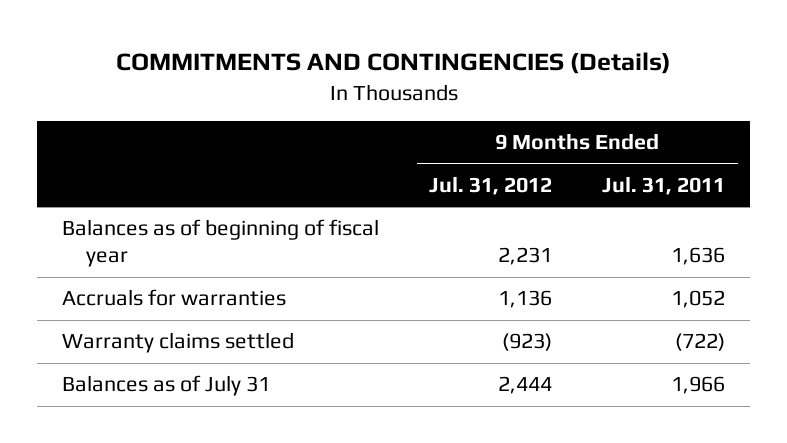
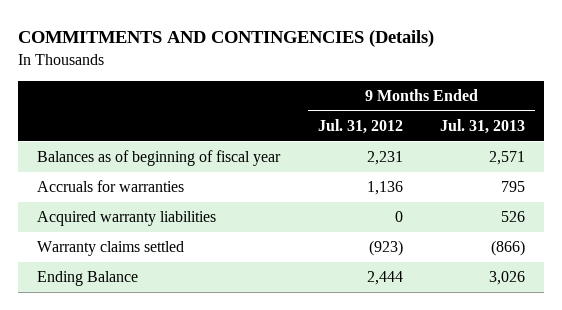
- | 9 Months Ended Jul. 31, 2012 | 9 Months Ended Jul. 31, 2011
+ | 9 Months Ended Jul. 31, 2012 | 9 Months Ended Jul. 31, 2013
+ Acquired warranty liabilities | 0 | 526
- Balances as of July 31 | 2,444 | 1,966
+ Ending Balance | 2,444 | 3,026

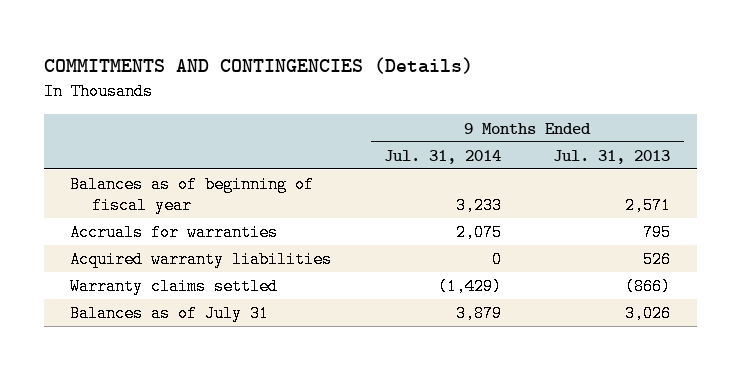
- | 9 Months Ended Jul. 31, 2012 | 9 Months Ended Jul. 31, 2013
+ | 9 Months Ended Jul. 31, 2014 | 9 Months Ended Jul. 31, 2013
- Ending Balance | 2,444 | 3,026
+ Balances as of July 31 | 3,879 | 3,026

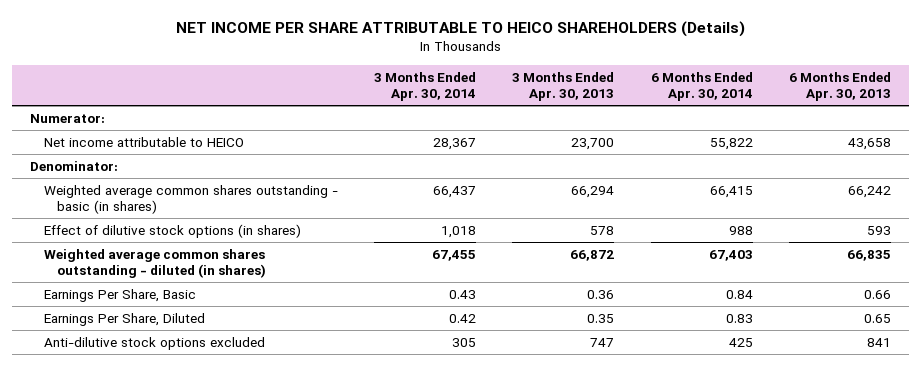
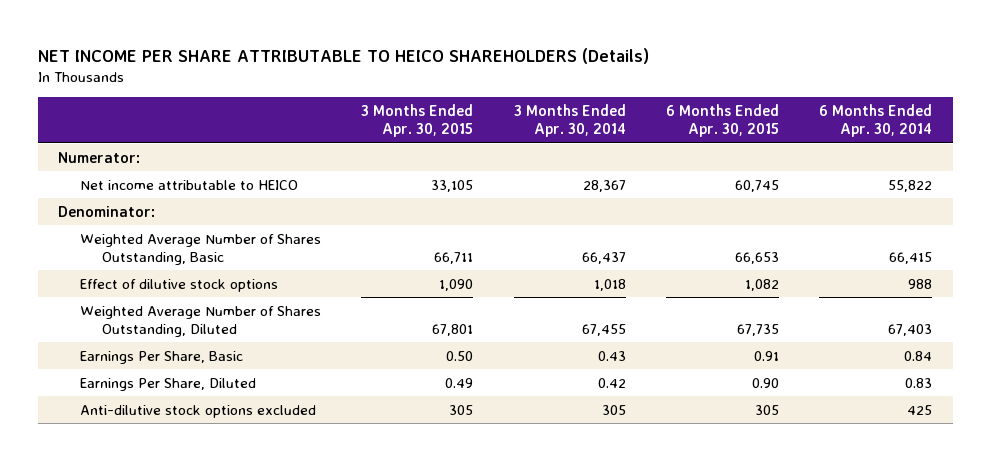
- | 3 Months Ended Apr. 30, 2014 | 3 Months Ended Apr. 30, 2013 | 6 Months Ended Apr. 30, 2014 | 6 Months Ended Apr. 30, 2013
+ | 3 Months Ended Apr. 30, 2015 | 3 Months Ended Apr. 30, 2014 | 6 Months Ended Apr. 30, 2015 | 6 Months Ended Apr. 30, 2014
- Weighted average common shares outstanding - basic (in shares) | 66,437 | 66,294 | 66,415 | 66,242
- Effect of dilutive stock options (in shares) | 1,018 | 578 | 988 | 593
- Weighted average common shares outstanding - diluted (in shares) | 67,455 | 66,872 | 67,403 | 66,835
+ Weighted Average Number of Shares Outstanding, Basic | 66,711 | 66,437 | 66,653 | 66,415
+ Effect of dilutive stock options | 1,090 | 1,018 | 1,082 | 988
+ Weighted Average Number of Shares Outstanding, Diluted | 67,801 | 67,455 | 67,735 | 67,403

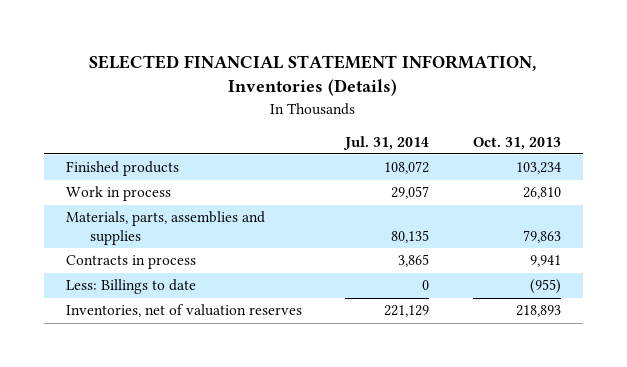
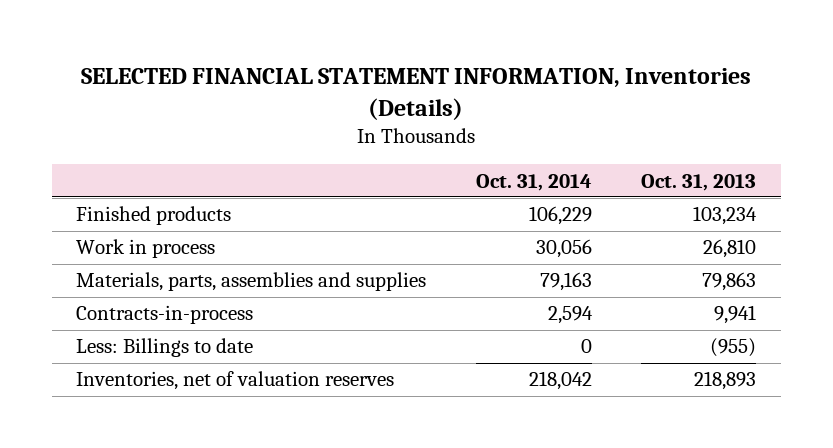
- | Jul. 31, 2014 | Oct. 31, 2013
+ | Oct. 31, 2014 | Oct. 31, 2013
- Contracts in process | 3,865 | 9,941
+ Contracts-in-process | 2,594 | 9,941

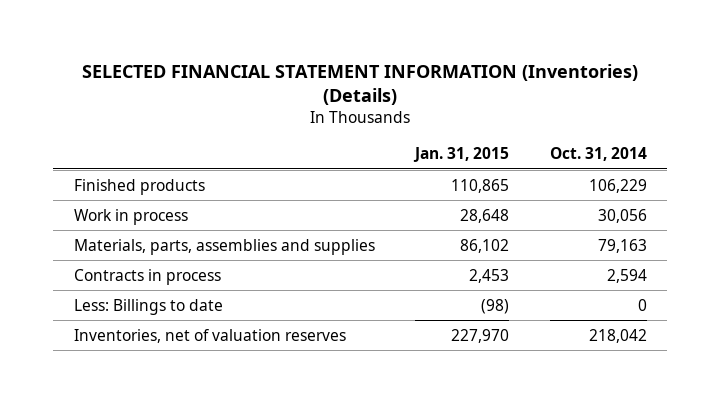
- SELECTED FINANCIAL STATEMENT INFORMATION, Inventories (Details)
+ SELECTED FINANCIAL STATEMENT INFORMATION (Inventories) (Details)
- | Oct. 31, 2014 | Oct. 31, 2013
+ | Jan. 31, 2015 | Oct. 31, 2014
- Contracts-in-process | 2,594 | 9,941
+ Contracts in process | 2,453 | 2,594

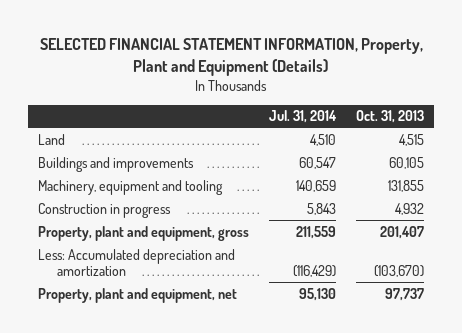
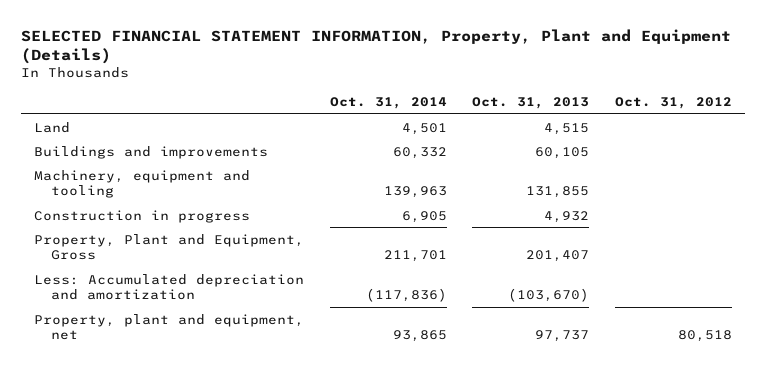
- | Jul. 31, 2014 | Oct. 31, 2013
+ | Oct. 31, 2014 | Oct. 31, 2013 | Oct. 31, 2012
- Property, plant and equipment, gross | 211,559 | 201,407
+ Property, Plant and Equipment, Gross | 211,701 | 201,407 |

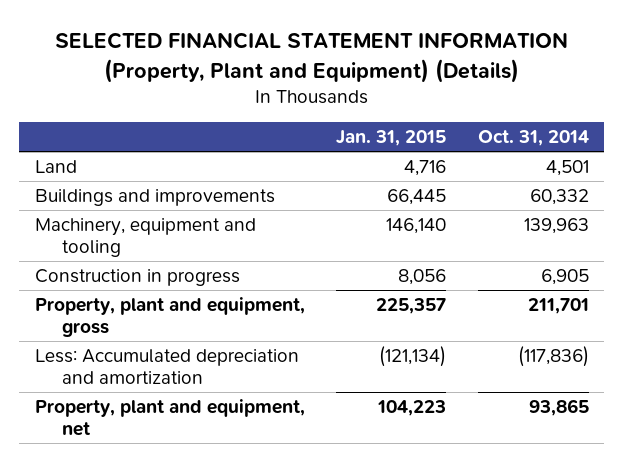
- SELECTED FINANCIAL STATEMENT INFORMATION, Property, Plant and Equipment (Details)
+ SELECTED FINANCIAL STATEMENT INFORMATION (Property, Plant and Equipment) (Details)
- | Oct. 31, 2014 | Oct. 31, 2013 | Oct. 31, 2012
+ | Jan. 31, 2015 | Oct. 31, 2014
- Property, Plant and Equipment, Gross | 211,701 | 201,407 |
+ Property, plant and equipment, gross | 225,357 | 211,701

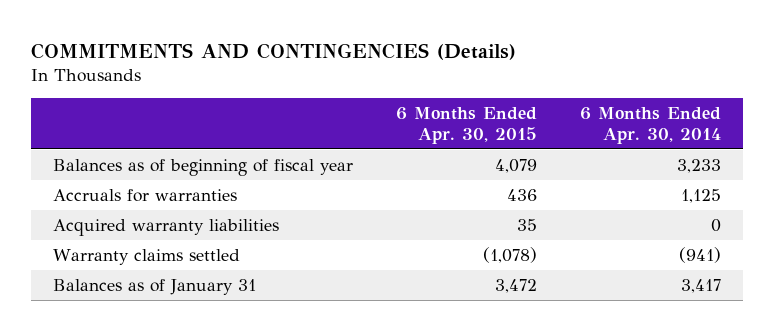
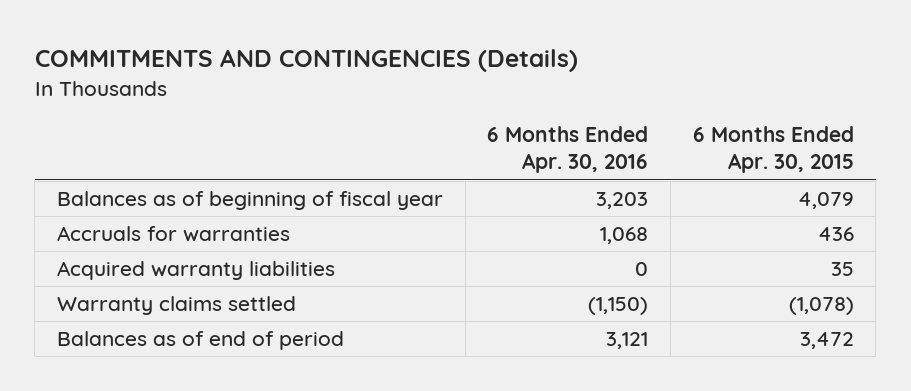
- | 6 Months Ended Apr. 30, 2015 | 6 Months Ended Apr. 30, 2014
+ | 6 Months Ended Apr. 30, 2016 | 6 Months Ended Apr. 30, 2015
- Balances as of January 31 | 3,472 | 3,417
+ Balances as of end of period | 3,121 | 3,472

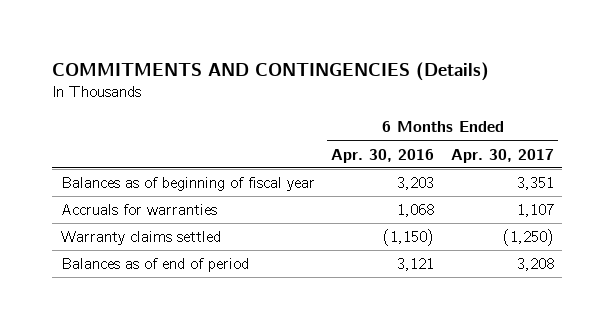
- | 6 Months Ended Apr. 30, 2016 | 6 Months Ended Apr. 30, 2015
+ | 6 Months Ended Apr. 30, 2016 | 6 Months Ended Apr. 30, 2017
- Acquired warranty liabilities | 0 | 35

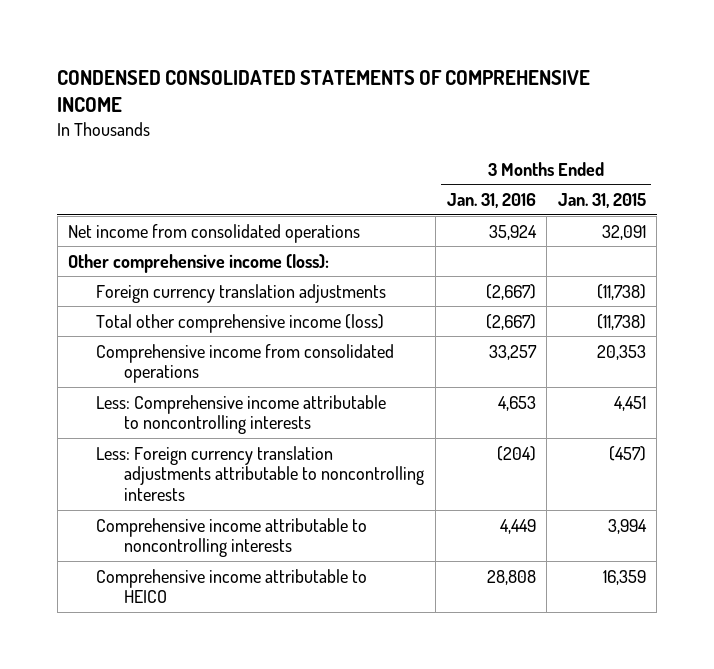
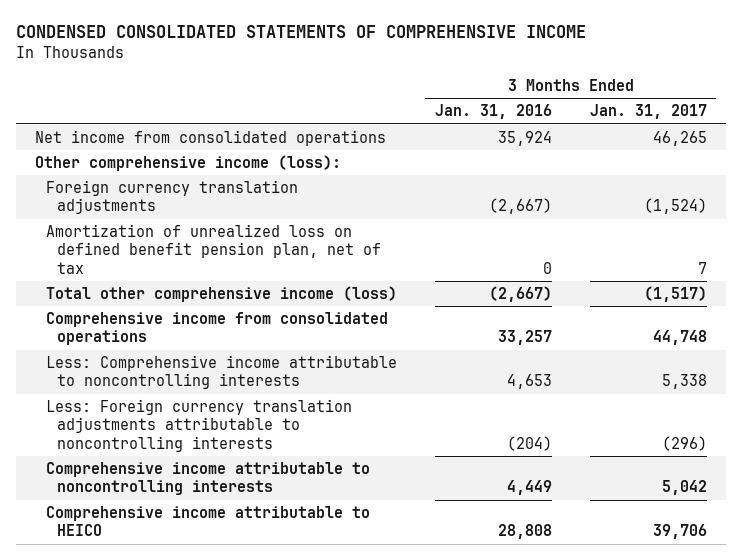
- | 3 Months Ended Jan. 31, 2016 | 3 Months Ended Jan. 31, 2015
+ | 3 Months Ended Jan. 31, 2016 | 3 Months Ended Jan. 31, 2017
+ Amortization of unrealized loss on defined benefit pension plan, net of tax | 0 | 7

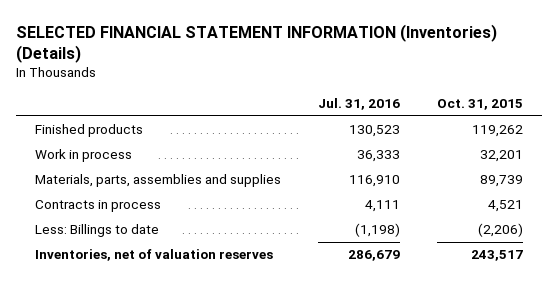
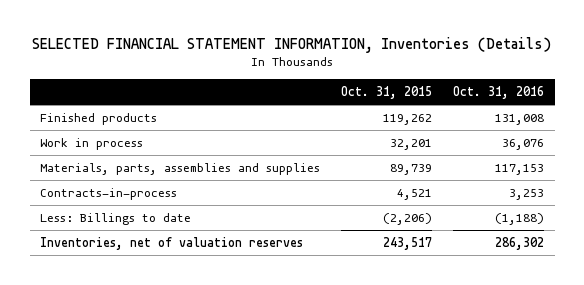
- SELECTED FINANCIAL STATEMENT INFORMATION (Inventories) (Details)
+ SELECTED FINANCIAL STATEMENT INFORMATION, Inventories (Details)
- | Jul. 31, 2016 | Oct. 31, 2015
+ | Oct. 31, 2015 | Oct. 31, 2016
- Contracts in process | 4,111 | 4,521
+ Contracts-in-process | 4,521 | 3,253

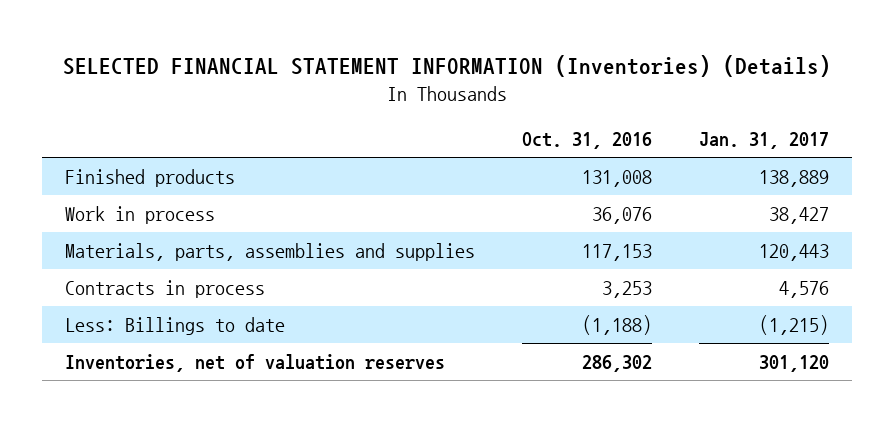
- SELECTED FINANCIAL STATEMENT INFORMATION, Inventories (Details)
+ SELECTED FINANCIAL STATEMENT INFORMATION (Inventories) (Details)
- | Oct. 31, 2015 | Oct. 31, 2016
+ | Oct. 31, 2016 | Jan. 31, 2017
- Contracts-in-process | 4,521 | 3,253
+ Contracts in process | 3,253 | 4,576

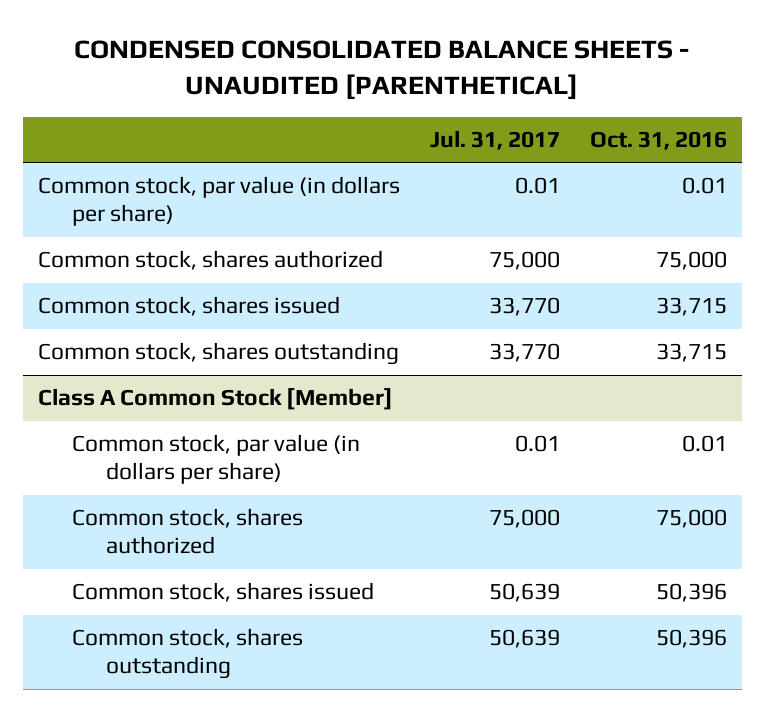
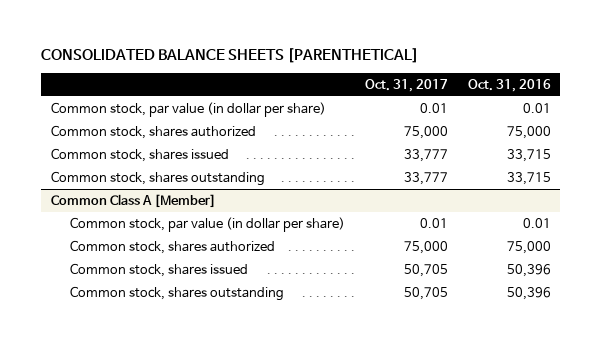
- CONDENSED CONSOLIDATED BALANCE SHEETS - UNAUDITED [PARENTHETICAL]
+ CONSOLIDATED BALANCE SHEETS [PARENTHETICAL]
- | Jul. 31, 2017 | Oct. 31, 2016
+ | Oct. 31, 2017 | Oct. 31, 2016
- Common stock, par value (in dollars per share) | 0.01 | 0.01
+ Common stock, par value (in dollar per share) | 0.01 | 0.01
- Class A Common Stock [Member]
- Common stock, par value (in dollars per share) | 0.01 | 0.01
+ Common Class A [Member]
+ Common stock, par value (in dollar per share) | 0.01 | 0.01

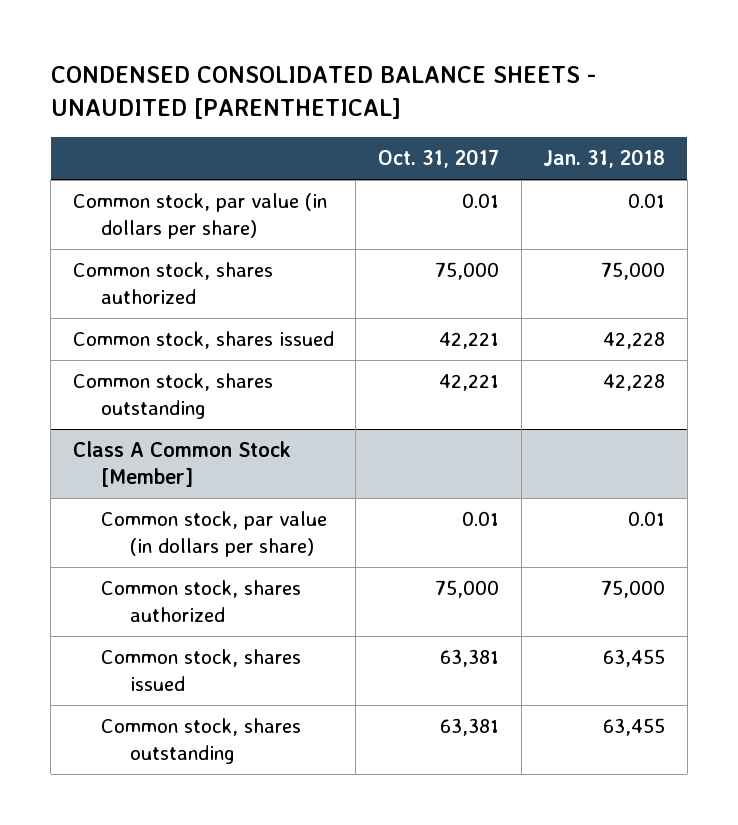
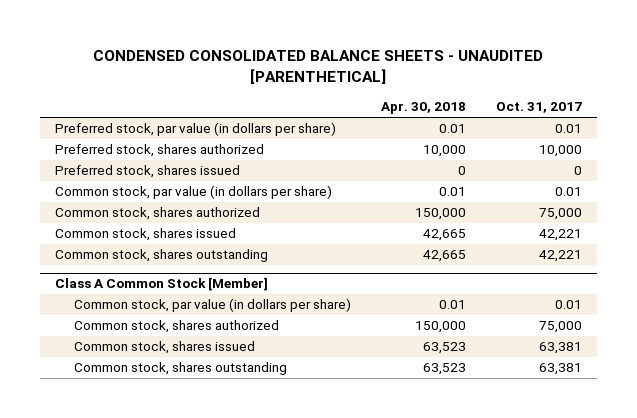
- | Oct. 31, 2017 | Jan. 31, 2018
+ | Apr. 30, 2018 | Oct. 31, 2017
+ Preferred stock, par value (in dollars per share) | 0.01 | 0.01
+ Preferred stock, shares authorized | 10,000 | 10,000
+ Preferred stock, shares issued | 0 | 0

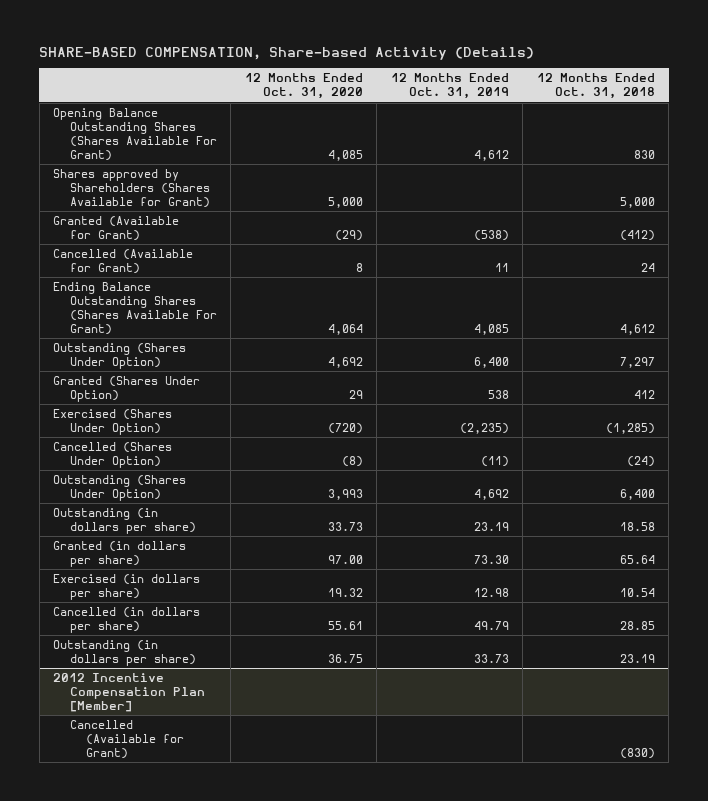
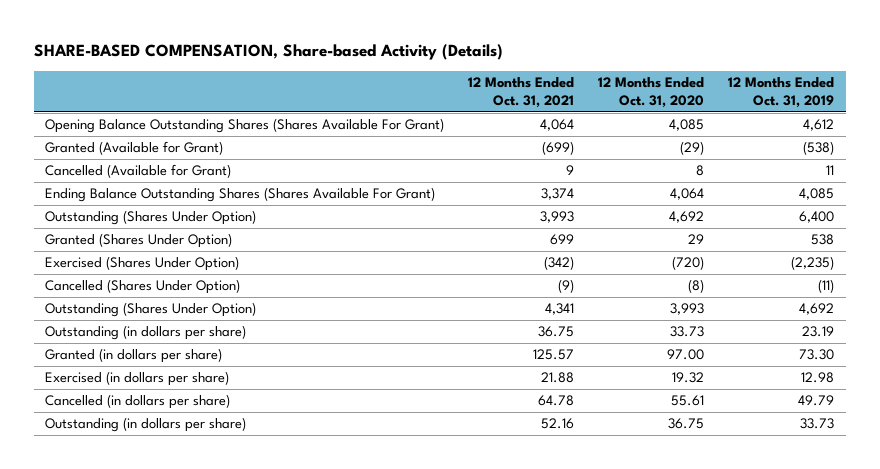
- | 12 Months Ended Oct. 31, 2020 | 12 Months Ended Oct. 31, 2019 | 12 Months Ended Oct. 31, 2018
+ | 12 Months Ended Oct. 31, 2021 | 12 Months Ended Oct. 31, 2020 | 12 Months Ended Oct. 31, 2019
- Shares approved by Shareholders (Shares Available for Grant) | 5,000 | | 5,000
- 2012 Incentive Compensation Plan [Member]
- Cancelled (Available for Grant) | | | (830)

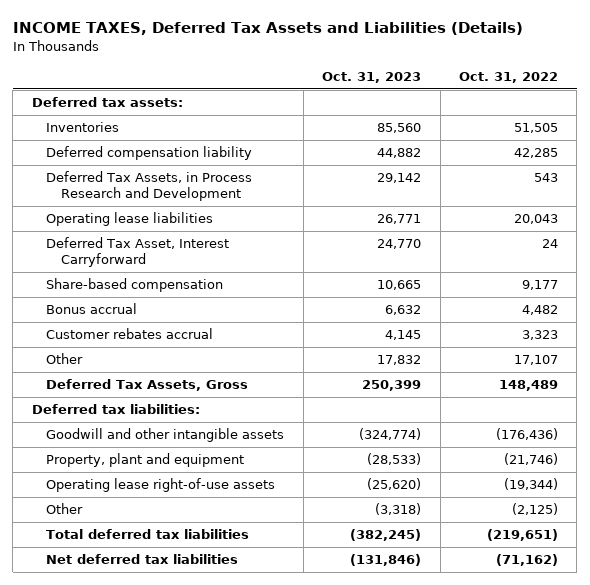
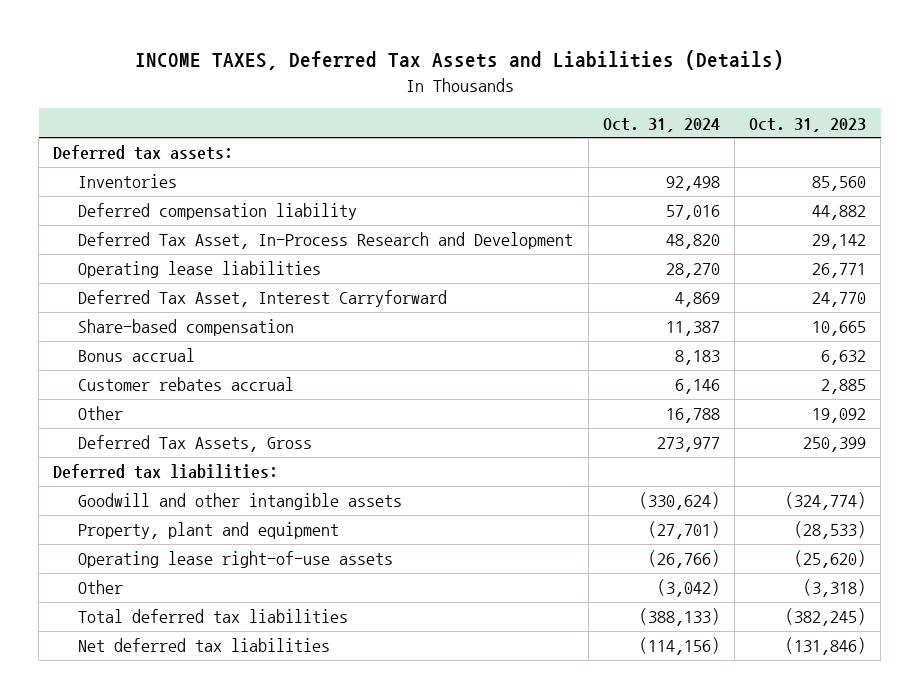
- | Oct. 31, 2023 | Oct. 31, 2022
+ | Oct. 31, 2024 | Oct. 31, 2023
- Deferred Tax Assets, in Process Research and Development | 29,142 | 543
+ Deferred Tax Asset, In-Process Research and Development | 48,820 | 29,142
- Customer rebates accrual | 4,145 | 3,323
- Other | 17,832 | 17,107
+ Customer rebates accrual | 6,146 | 2,885
+ Other | 16,788 | 19,092

